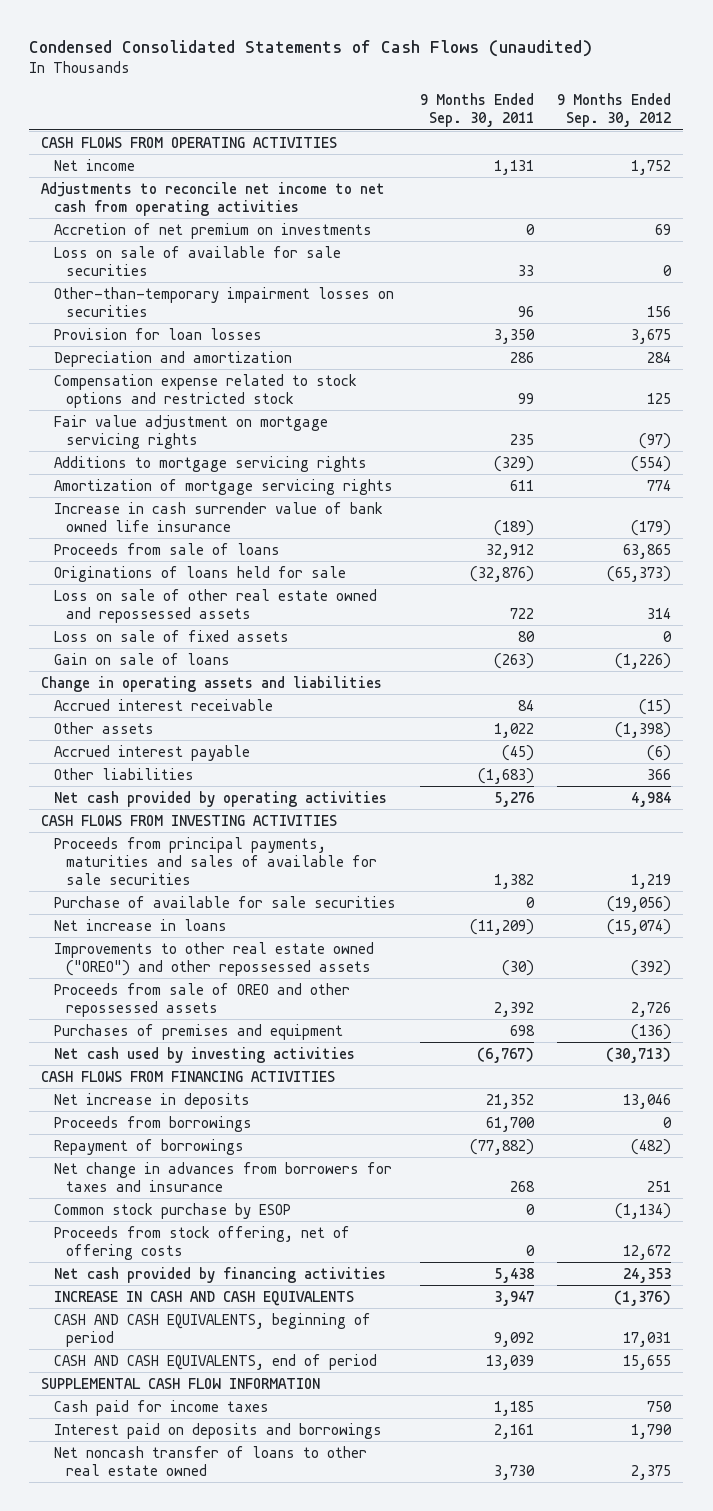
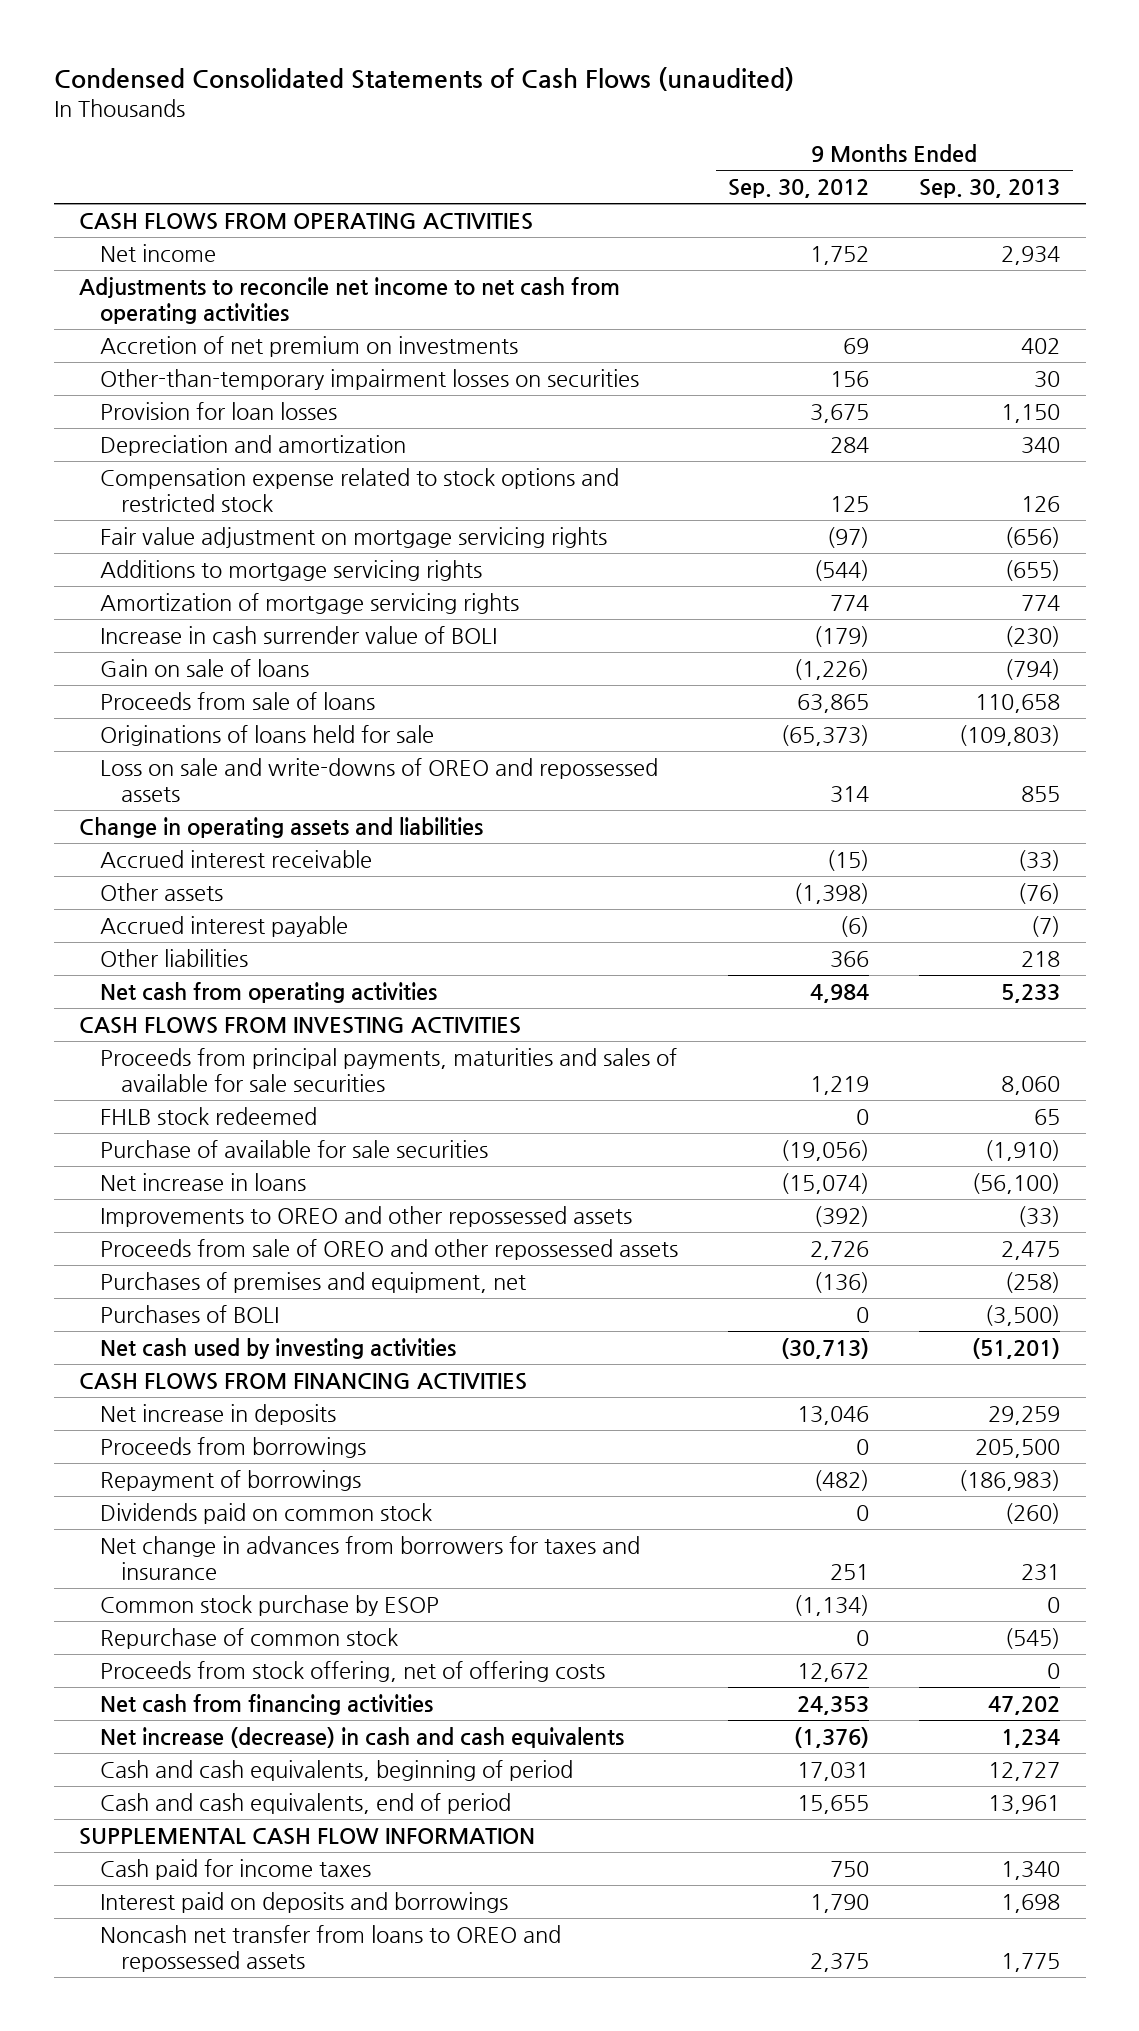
- | 9 Months Ended Sep. 30, 2011 | 9 Months Ended Sep. 30, 2012
+ | 9 Months Ended Sep. 30, 2012 | 9 Months Ended Sep. 30, 2013
- Loss on sale of available for sale securities | 33 | 0
- Additions to mortgage servicing rights | (329) | (554)
+ Additions to mortgage servicing rights | (544) | (655)
- Increase in cash surrender value of bank owned life insurance | (189) | (179)
+ Increase in cash surrender value of BOLI | (179) | (230)
moved up: Gain on sale of loans | (1,226) | (794)
- Loss on sale of other real estate owned and repossessed assets | 722 | 314
- Loss on sale of fixed assets | 80 | 0
+ Loss on sale and write-downs of OREO and repossessed assets | 314 | 855
- Net cash provided by operating activities | 5,276 | 4,984
+ Net cash from operating activities | 4,984 | 5,233
+ FHLB stock redeemed | 0 | 65
- Improvements to other real estate owned ("OREO") and other repossessed assets | (30) | (392)
+ Improvements to OREO and other repossessed assets | (392) | (33)
- Purchases of premises and equipment | 698 | (136)
+ Purchases of premises and equipment, net | (136) | (258)
+ Purchases of BOLI | 0 | (3,500)
+ Dividends paid on common stock | 0 | (260)
+ Repurchase of common stock | 0 | (545)
- Net cash provided by financing activities | 5,438 | 24,353
- INCREASE IN CASH AND CASH EQUIVALENTS | 3,947 | (1,376)
- CASH AND CASH EQUIVALENTS, beginning of period | 9,092 | 17,031
- CASH AND CASH EQUIVALENTS, end of period | 13,039 | 15,655
+ Net cash from financing activities | 24,353 | 47,202
+ Net increase (decrease) in cash and cash equivalents | (1,376) | 1,234
+ Cash and cash equivalents, beginning of period | 17,031 | 12,727
+ Cash and cash equivalents, end of period | 15,655 | 13,961
- Net noncash transfer of loans to other real estate owned | 3,730 | 2,375
+ Noncash net transfer from loans to OREO and repossessed assets | 2,375 | 1,775

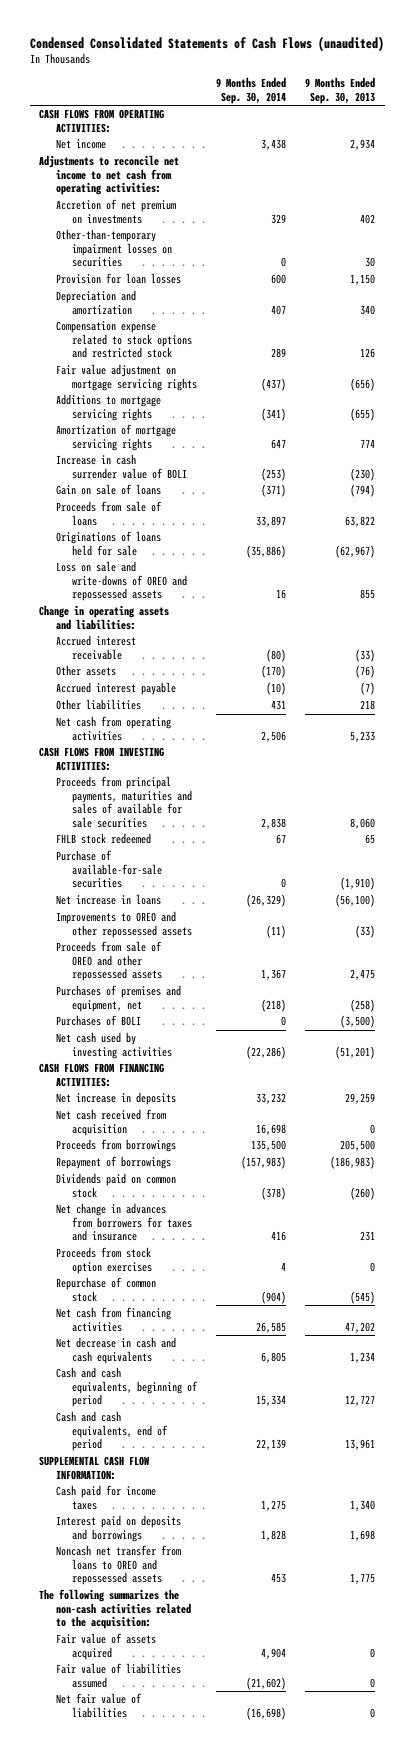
- | 9 Months Ended Sep. 30, 2012 | 9 Months Ended Sep. 30, 2013
+ | 9 Months Ended Sep. 30, 2014 | 9 Months Ended Sep. 30, 2013
- CASH FLOWS FROM OPERATING ACTIVITIES
+ CASH FLOWS FROM OPERATING ACTIVITIES:
- Adjustments to reconcile net income to net cash from operating activities
+ Adjustments to reconcile net income to net cash from operating activities:
- Proceeds from sale of loans | 63,865 | 110,658
- Originations of loans held for sale | (65,373) | (109,803)
+ Proceeds from sale of loans | 33,897 | 63,822
+ Originations of loans held for sale | (35,886) | (62,967)
- Change in operating assets and liabilities
+ Change in operating assets and liabilities:
- CASH FLOWS FROM INVESTING ACTIVITIES
+ CASH FLOWS FROM INVESTING ACTIVITIES:
- Purchase of available for sale securities | (19,056) | (1,910)
+ Purchase of available-for-sale securities | 0 | (1,910)
- CASH FLOWS FROM FINANCING ACTIVITIES
+ CASH FLOWS FROM FINANCING ACTIVITIES:
+ Net cash received from acquisition | 16,698 | 0
- Common stock purchase by ESOP | (1,134) | 0
+ Proceeds from stock option exercises | 4 | 0
- Proceeds from stock offering, net of offering costs | 12,672 | 0
- Net increase (decrease) in cash and cash equivalents | (1,376) | 1,234
+ Net decrease in cash and cash equivalents | 6,805 | 1,234
- SUPPLEMENTAL CASH FLOW INFORMATION
+ SUPPLEMENTAL CASH FLOW INFORMATION:
+ The following summarizes the non-cash activities related to the acquisition:
+ Fair value of assets acquired | 4,904 | 0
+ Fair value of liabilities assumed | (21,602) | 0
+ Net fair value of liabilities | (16,698) | 0

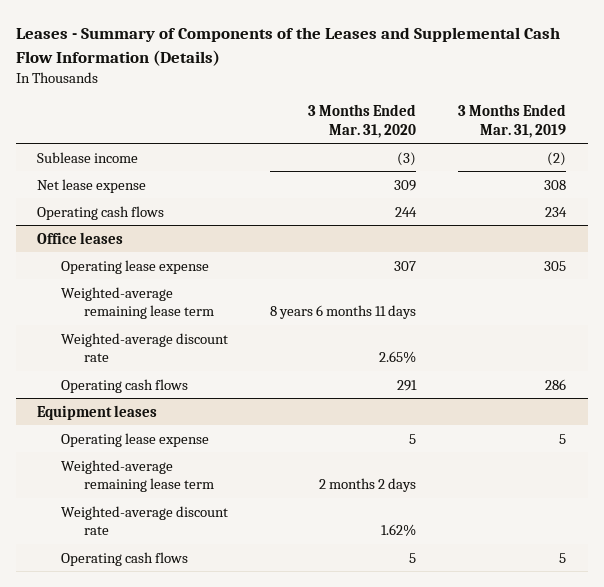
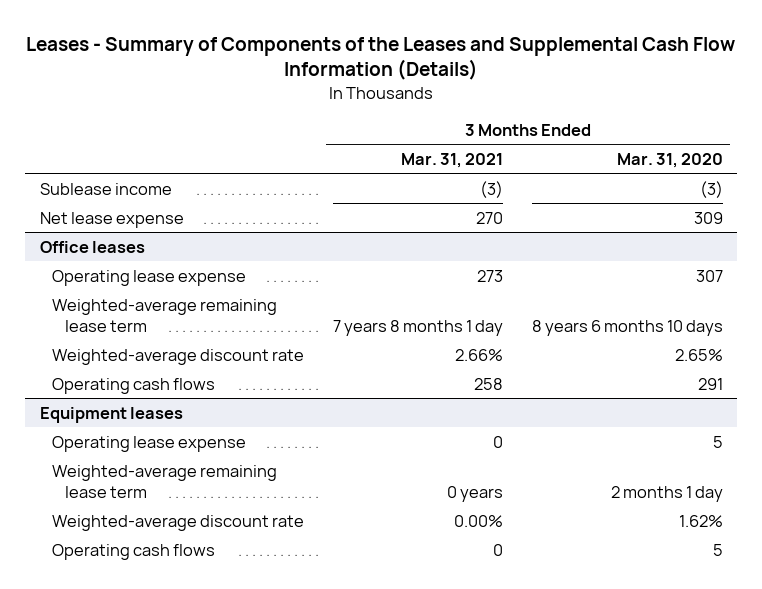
- | 3 Months Ended Mar. 31, 2020 | 3 Months Ended Mar. 31, 2019
+ | 3 Months Ended Mar. 31, 2021 | 3 Months Ended Mar. 31, 2020
- Operating cash flows | 244 | 234
@ Office leases
- Weighted-average remaining lease term | 8 years 6 months 11 days |
+ Weighted-average remaining lease term | 7 years 8 months 1 day | 8 years 6 months 10 days
@ Equipment leases
- Weighted-average remaining lease term | 2 months 2 days |
+ Weighted-average remaining lease term | 0 years | 2 months 1 day

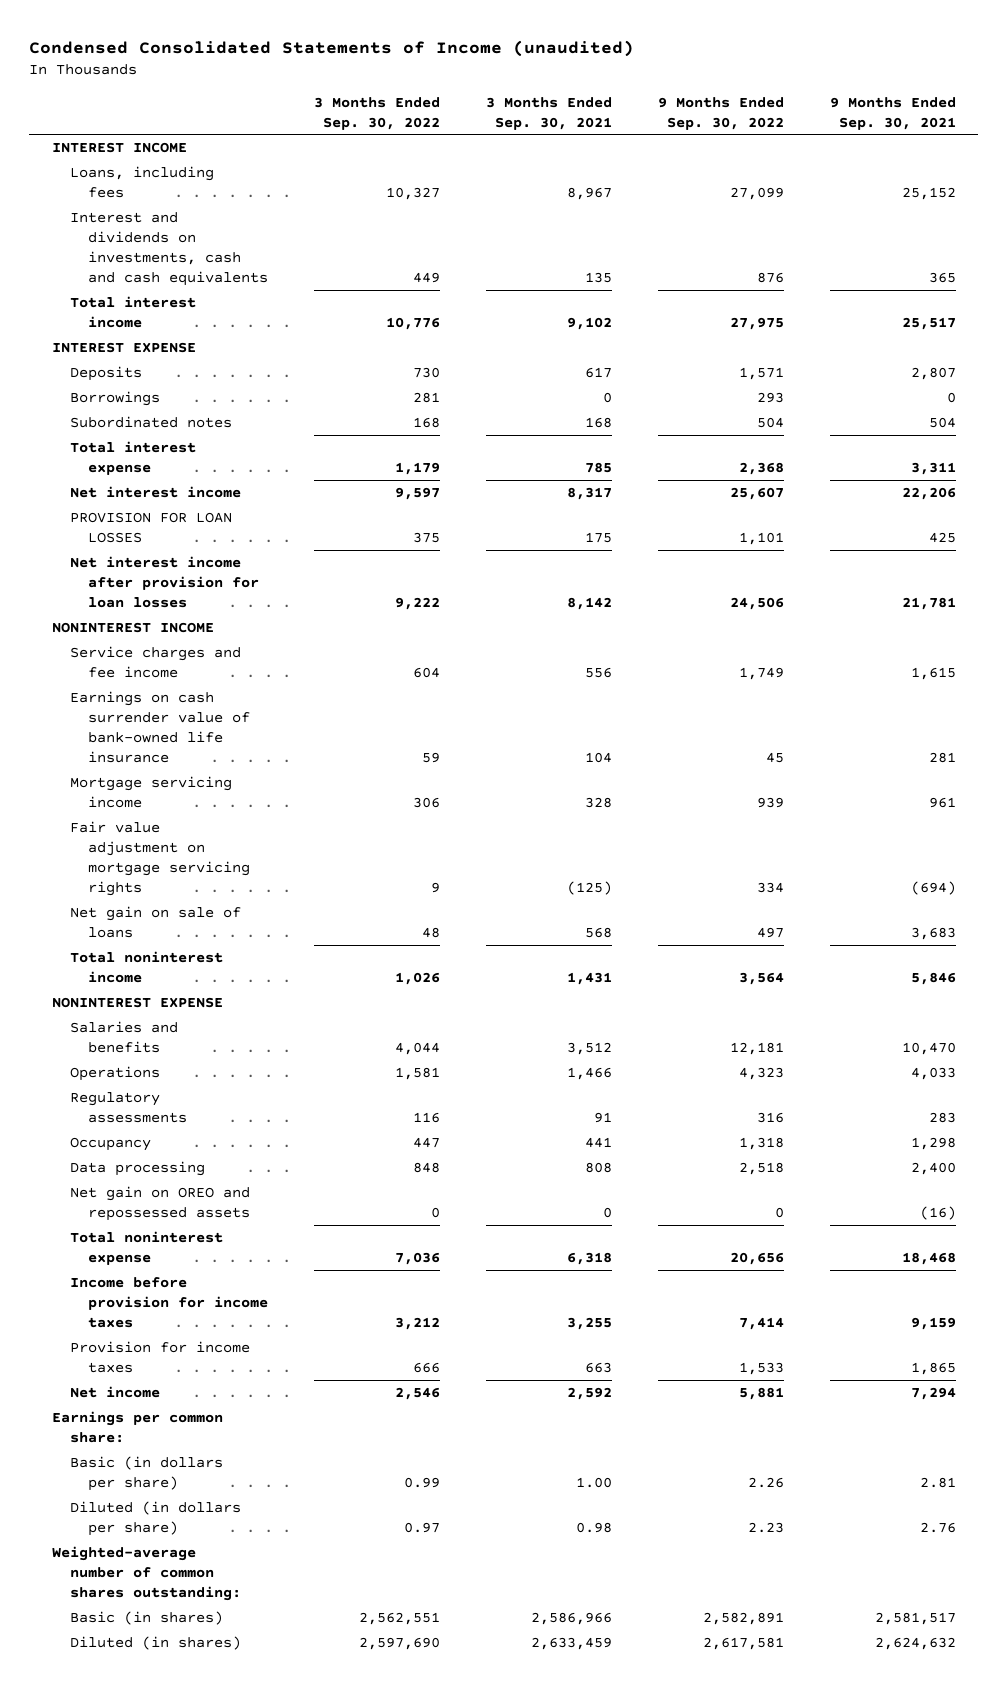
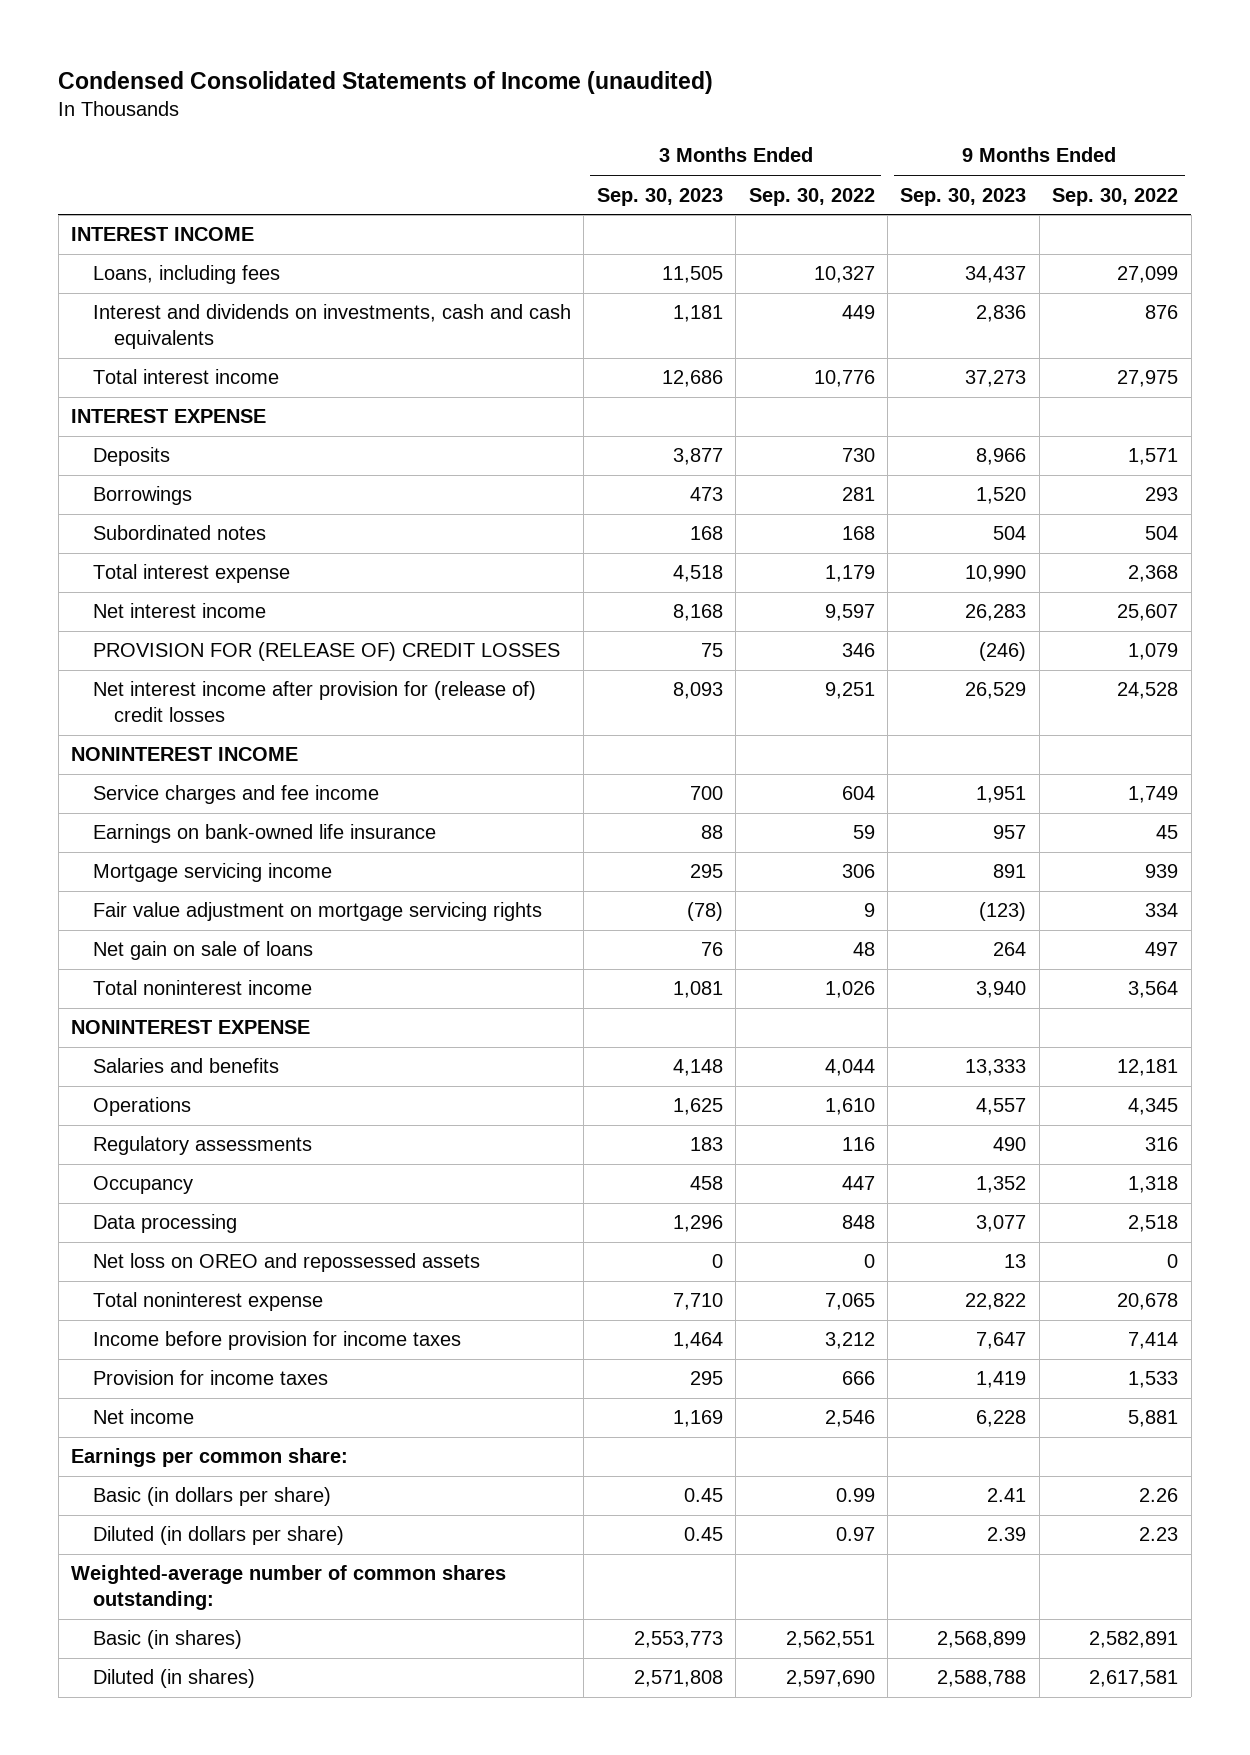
- | 3 Months Ended Sep. 30, 2022 | 3 Months Ended Sep. 30, 2021 | 9 Months Ended Sep. 30, 2022 | 9 Months Ended Sep. 30, 2021
+ | 3 Months Ended Sep. 30, 2023 | 3 Months Ended Sep. 30, 2022 | 9 Months Ended Sep. 30, 2023 | 9 Months Ended Sep. 30, 2022
- PROVISION FOR LOAN LOSSES | 375 | 175 | 1,101 | 425
- Net interest income after provision for loan losses | 9,222 | 8,142 | 24,506 | 21,781
+ PROVISION FOR (RELEASE OF) CREDIT LOSSES | 75 | 346 | (246) | 1,079
+ Net interest income after provision for (release of) credit losses | 8,093 | 9,251 | 26,529 | 24,528
- Earnings on cash surrender value of bank-owned life insurance | 59 | 104 | 45 | 281
+ Earnings on bank-owned life insurance | 88 | 59 | 957 | 45
- Operations | 1,581 | 1,466 | 4,323 | 4,033
+ Operations | 1,625 | 1,610 | 4,557 | 4,345
- Net gain on OREO and repossessed assets | 0 | 0 | 0 | (16)
- Total noninterest expense | 7,036 | 6,318 | 20,656 | 18,468
+ Net loss on OREO and repossessed assets | 0 | 0 | 13 | 0
+ Total noninterest expense | 7,710 | 7,065 | 22,822 | 20,678

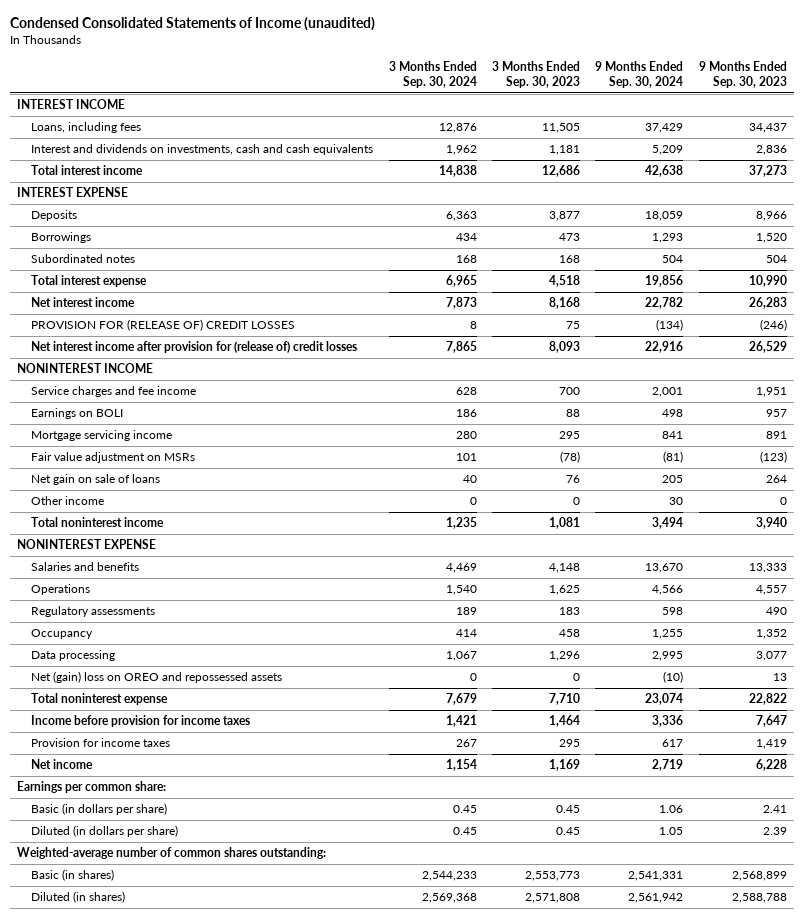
- | 3 Months Ended Sep. 30, 2023 | 3 Months Ended Sep. 30, 2022 | 9 Months Ended Sep. 30, 2023 | 9 Months Ended Sep. 30, 2022
+ | 3 Months Ended Sep. 30, 2024 | 3 Months Ended Sep. 30, 2023 | 9 Months Ended Sep. 30, 2024 | 9 Months Ended Sep. 30, 2023
- Earnings on bank-owned life insurance | 88 | 59 | 957 | 45
+ Earnings on BOLI | 186 | 88 | 498 | 957
- Fair value adjustment on mortgage servicing rights | (78) | 9 | (123) | 334
+ Fair value adjustment on MSRs | 101 | (78) | (81) | (123)
+ Other income | 0 | 0 | 30 | 0
- Net loss on OREO and repossessed assets | 0 | 0 | 13 | 0
+ Net (gain) loss on OREO and repossessed assets | 0 | 0 | (10) | 13

